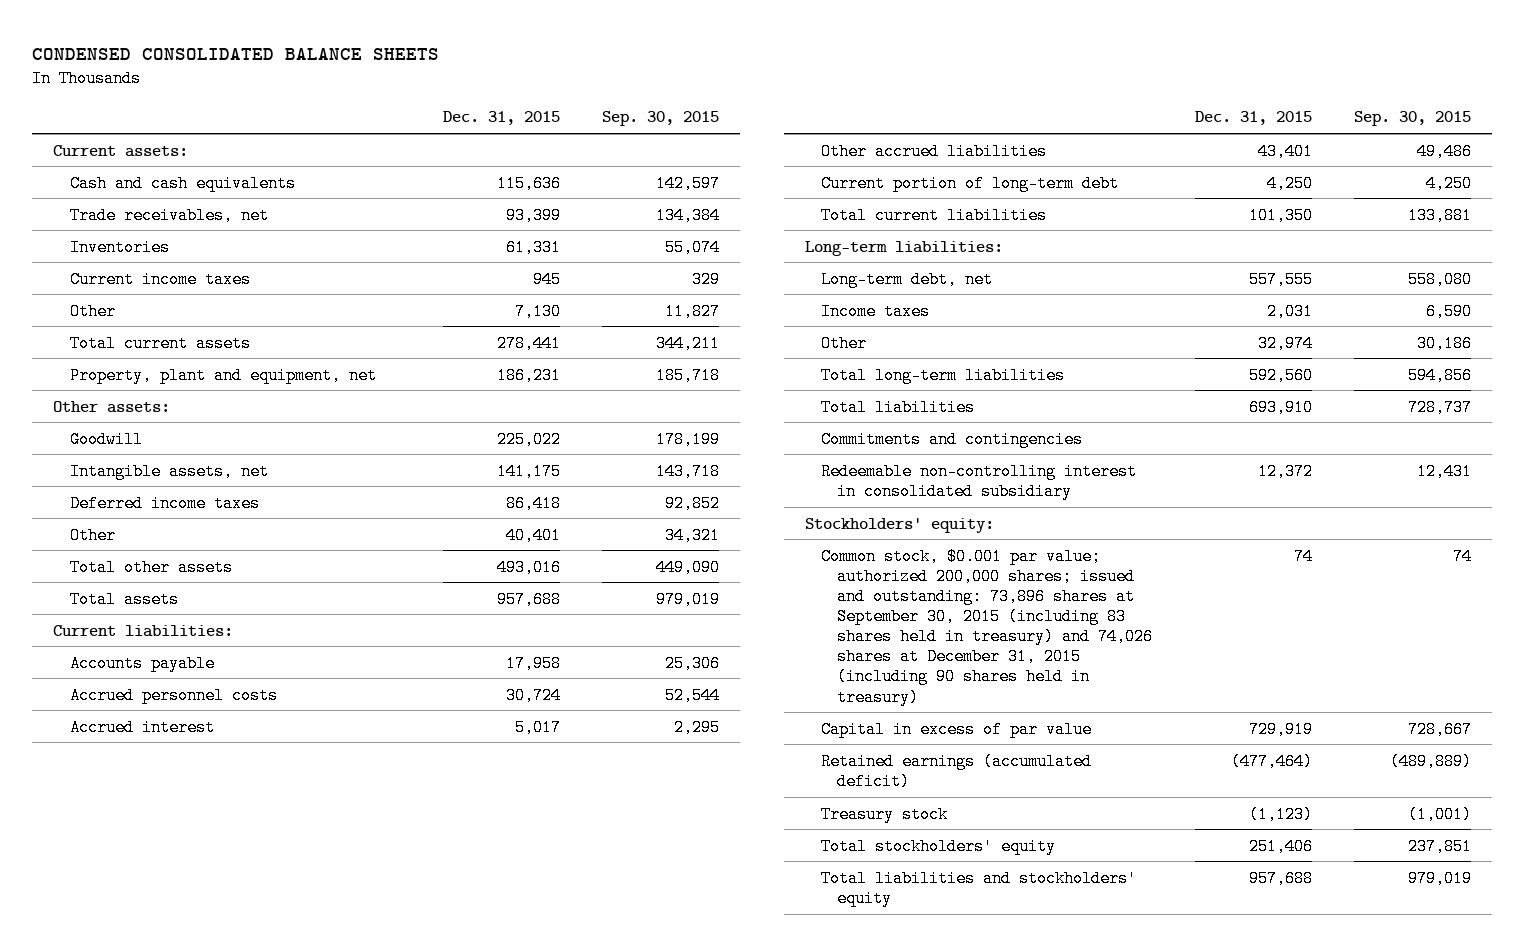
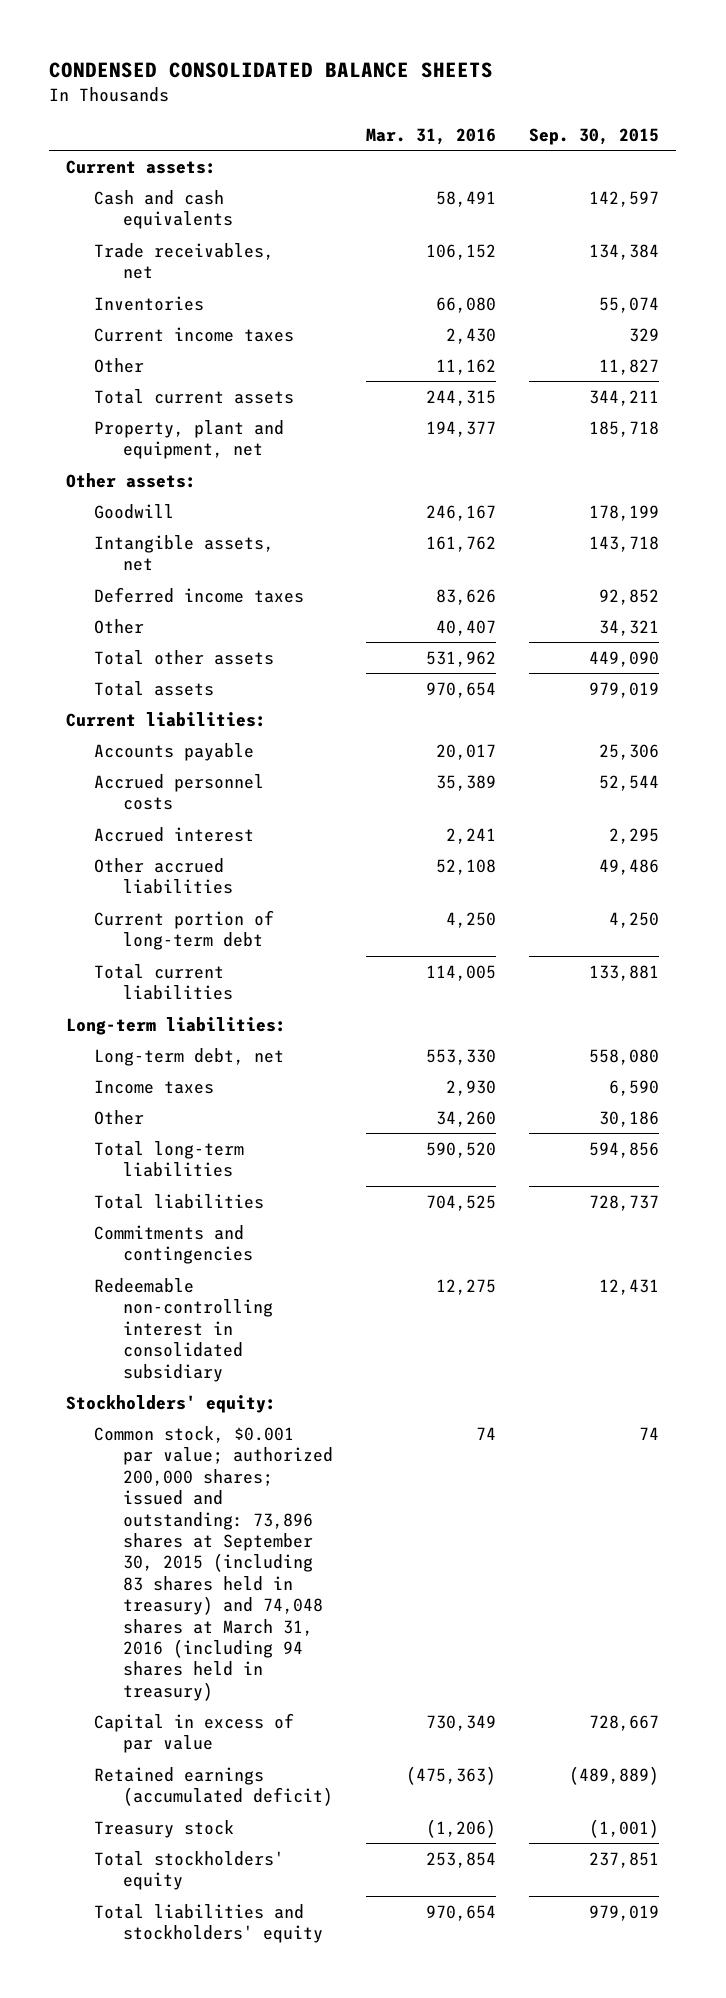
- | Dec. 31, 2015 | Sep. 30, 2015
+ | Mar. 31, 2016 | Sep. 30, 2015
- Common stock, $0.001 par value; authorized 200,000 shares; issued and outstanding: 73,896 shares at September 30, 2015 (including 83 shares held in treasury) and 74,026 shares at December 31, 2015 (including 90 shares held in treasury) | 74 | 74
+ Common stock, $0.001 par value; authorized 200,000 shares; issued and outstanding: 73,896 shares at September 30, 2015 (including 83 shares held in treasury) and 74,048 shares at March 31, 2016 (including 94 shares held in treasury) | 74 | 74

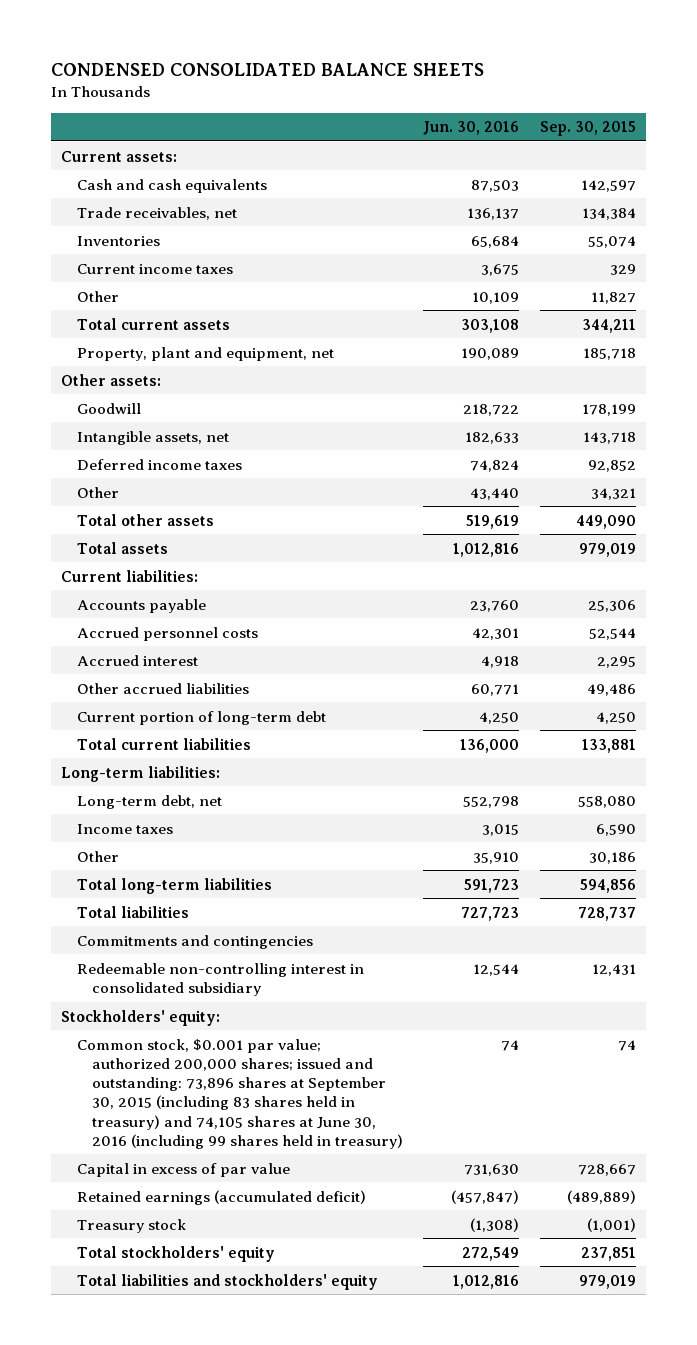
- | Mar. 31, 2016 | Sep. 30, 2015
+ | Jun. 30, 2016 | Sep. 30, 2015
- Common stock, $0.001 par value; authorized 200,000 shares; issued and outstanding: 73,896 shares at September 30, 2015 (including 83 shares held in treasury) and 74,048 shares at March 31, 2016 (including 94 shares held in treasury) | 74 | 74
+ Common stock, $0.001 par value; authorized 200,000 shares; issued and outstanding: 73,896 shares at September 30, 2015 (including 83 shares held in treasury) and 74,105 shares at June 30, 2016 (including 99 shares held in treasury) | 74 | 74

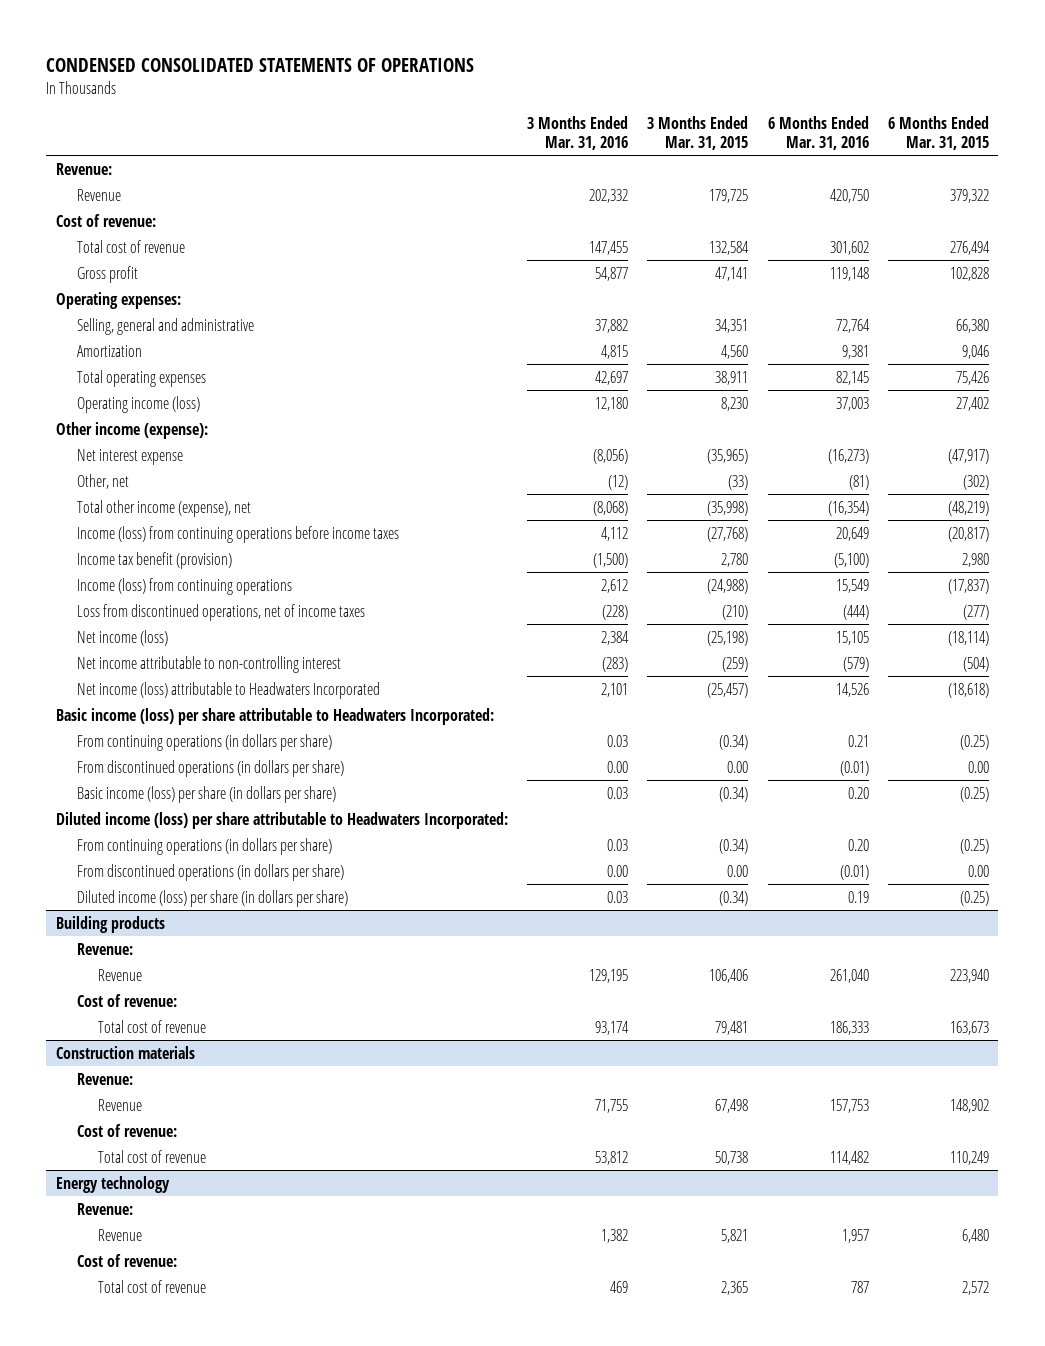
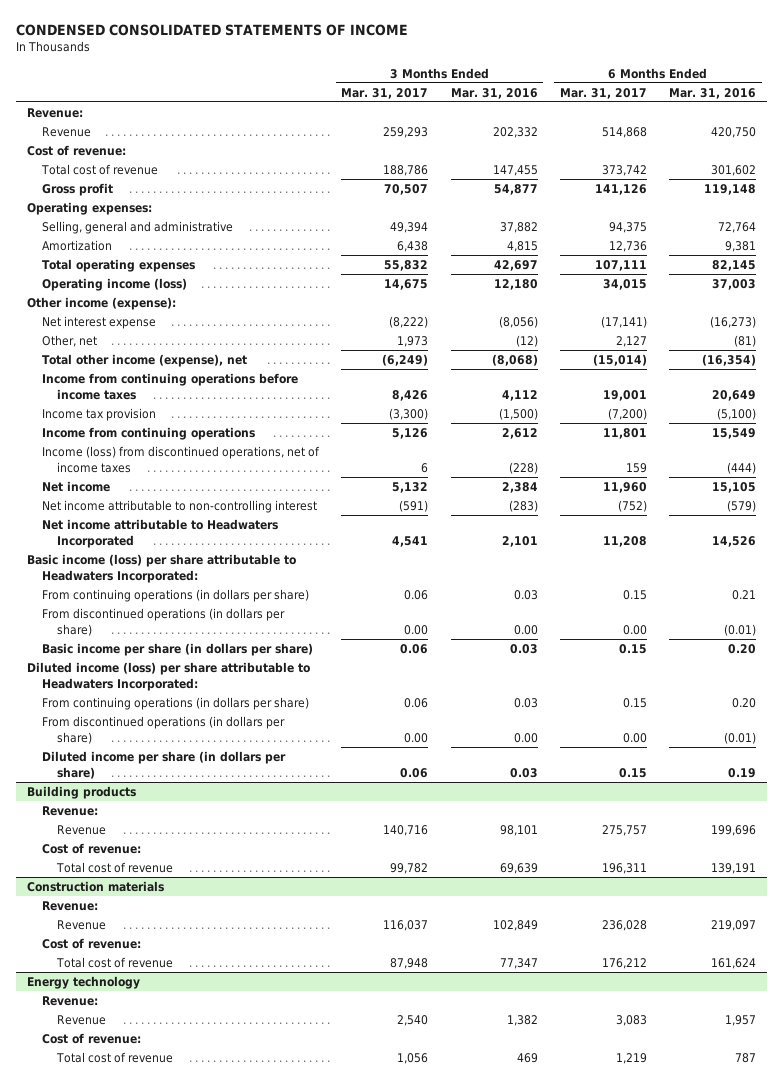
- CONDENSED CONSOLIDATED STATEMENTS OF OPERATIONS
+ CONDENSED CONSOLIDATED STATEMENTS OF INCOME
- | 3 Months Ended Mar. 31, 2016 | 3 Months Ended Mar. 31, 2015 | 6 Months Ended Mar. 31, 2016 | 6 Months Ended Mar. 31, 2015
+ | 3 Months Ended Mar. 31, 2017 | 3 Months Ended Mar. 31, 2016 | 6 Months Ended Mar. 31, 2017 | 6 Months Ended Mar. 31, 2016
- Income (loss) from continuing operations before income taxes | 4,112 | (27,768) | 20,649 | (20,817)
- Income tax benefit (provision) | (1,500) | 2,780 | (5,100) | 2,980
- Income (loss) from continuing operations | 2,612 | (24,988) | 15,549 | (17,837)
- Loss from discontinued operations, net of income taxes | (228) | (210) | (444) | (277)
- Net income (loss) | 2,384 | (25,198) | 15,105 | (18,114)
+ Income from continuing operations before income taxes | 8,426 | 4,112 | 19,001 | 20,649
+ Income tax provision | (3,300) | (1,500) | (7,200) | (5,100)
+ Income from continuing operations | 5,126 | 2,612 | 11,801 | 15,549
+ Income (loss) from discontinued operations, net of income taxes | 6 | (228) | 159 | (444)
+ Net income | 5,132 | 2,384 | 11,960 | 15,105
- Net income (loss) attributable to Headwaters Incorporated | 2,101 | (25,457) | 14,526 | (18,618)
+ Net income attributable to Headwaters Incorporated | 4,541 | 2,101 | 11,208 | 14,526
- Basic income (loss) per share (in dollars per share) | 0.03 | (0.34) | 0.20 | (0.25)
+ Basic income per share (in dollars per share) | 0.06 | 0.03 | 0.15 | 0.20
- Diluted income (loss) per share (in dollars per share) | 0.03 | (0.34) | 0.19 | (0.25)
+ Diluted income per share (in dollars per share) | 0.06 | 0.03 | 0.15 | 0.19
@ Building products
- Revenue | 129,195 | 106,406 | 261,040 | 223,940
+ Revenue | 140,716 | 98,101 | 275,757 | 199,696
- Total cost of revenue | 93,174 | 79,481 | 186,333 | 163,673
+ Total cost of revenue | 99,782 | 69,639 | 196,311 | 139,191
@ Construction materials
- Revenue | 71,755 | 67,498 | 157,753 | 148,902
+ Revenue | 116,037 | 102,849 | 236,028 | 219,097
- Total cost of revenue | 53,812 | 50,738 | 114,482 | 110,249
+ Total cost of revenue | 87,948 | 77,347 | 176,212 | 161,624

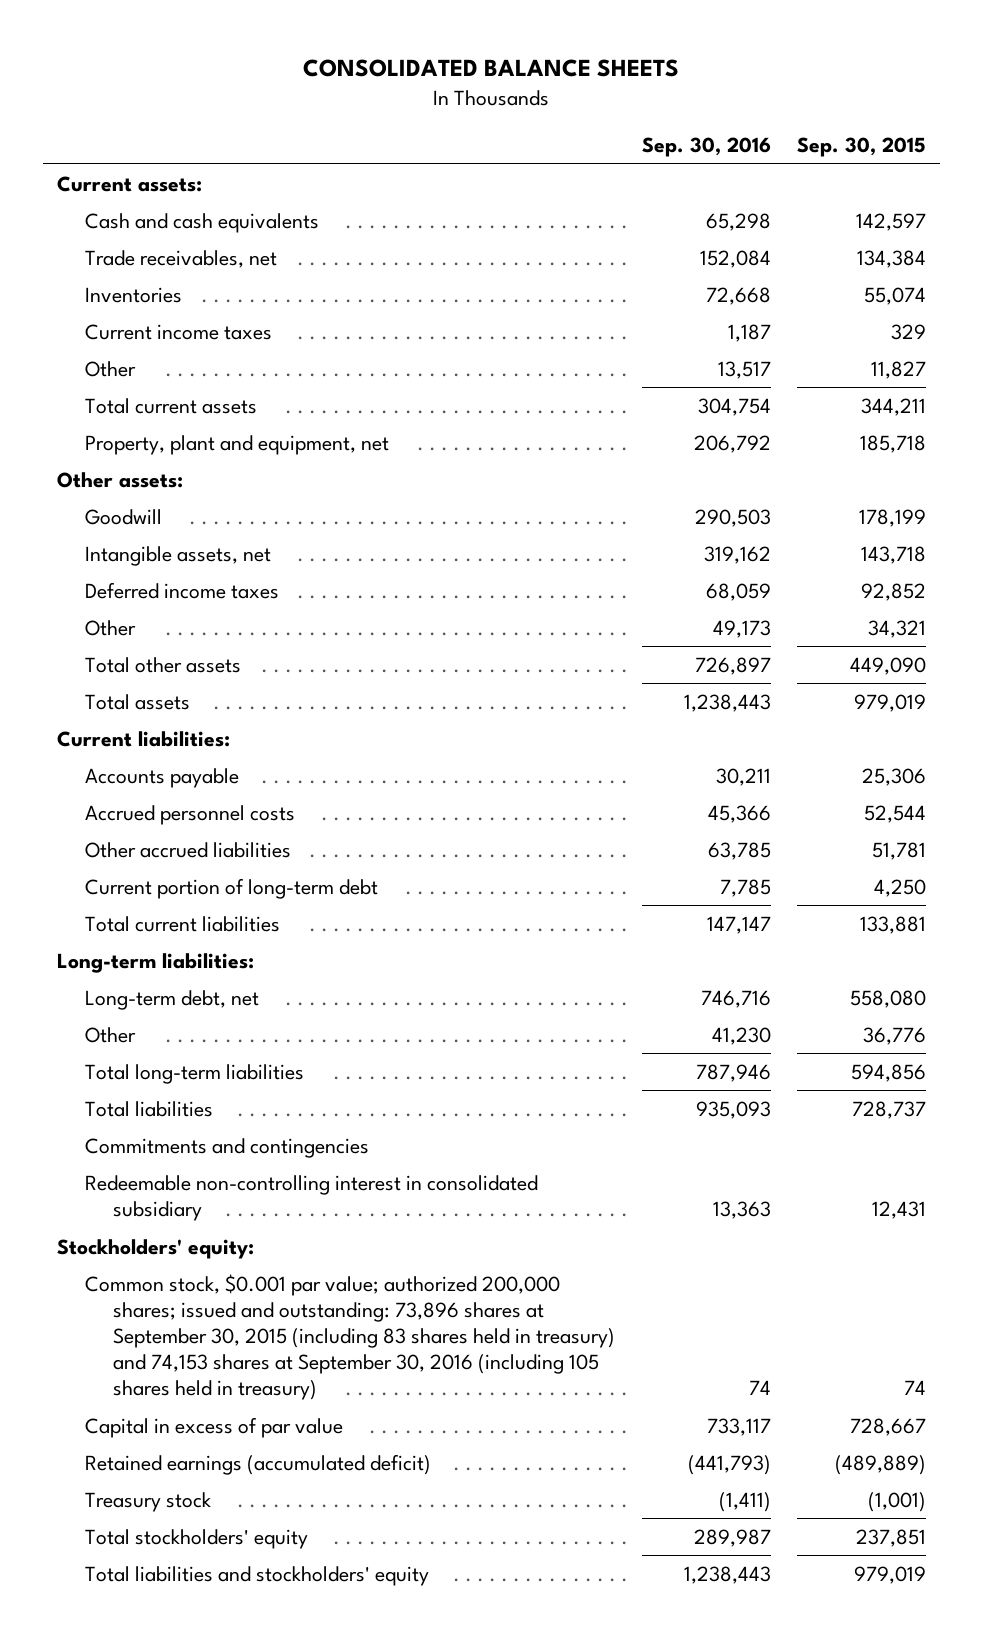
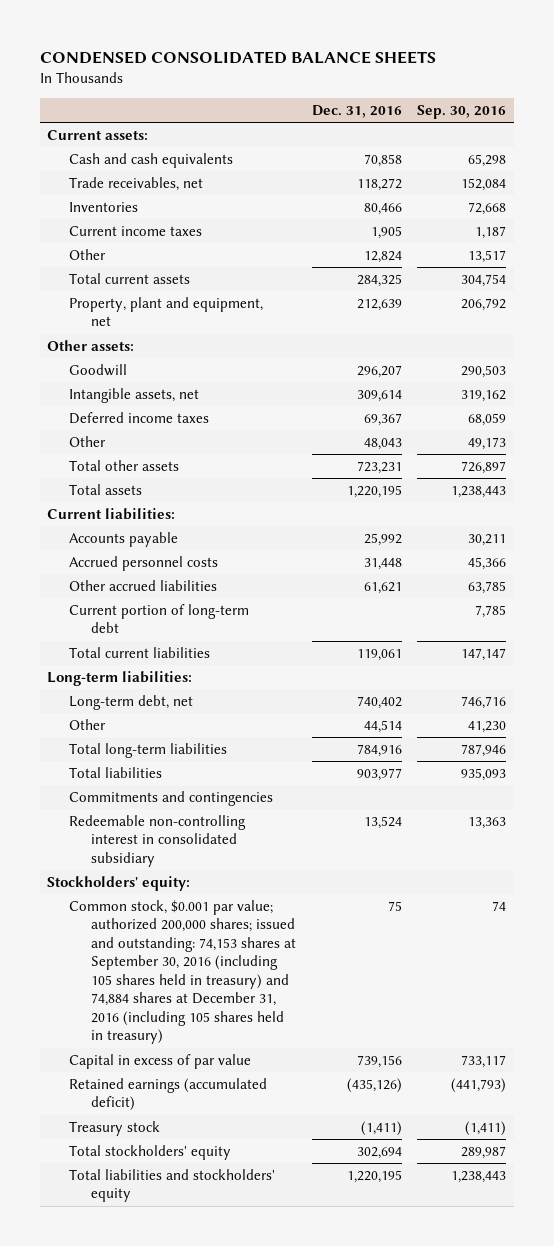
- CONSOLIDATED BALANCE SHEETS
+ CONDENSED CONSOLIDATED BALANCE SHEETS
- | Sep. 30, 2016 | Sep. 30, 2015
+ | Dec. 31, 2016 | Sep. 30, 2016
- Common stock, $0.001 par value; authorized 200,000 shares; issued and outstanding: 73,896 shares at September 30, 2015 (including 83 shares held in treasury) and 74,153 shares at September 30, 2016 (including 105 shares held in treasury) | 74 | 74
+ Common stock, $0.001 par value; authorized 200,000 shares; issued and outstanding: 74,153 shares at September 30, 2016 (including 105 shares held in treasury) and 74,884 shares at December 31, 2016 (including 105 shares held in treasury) | 75 | 74

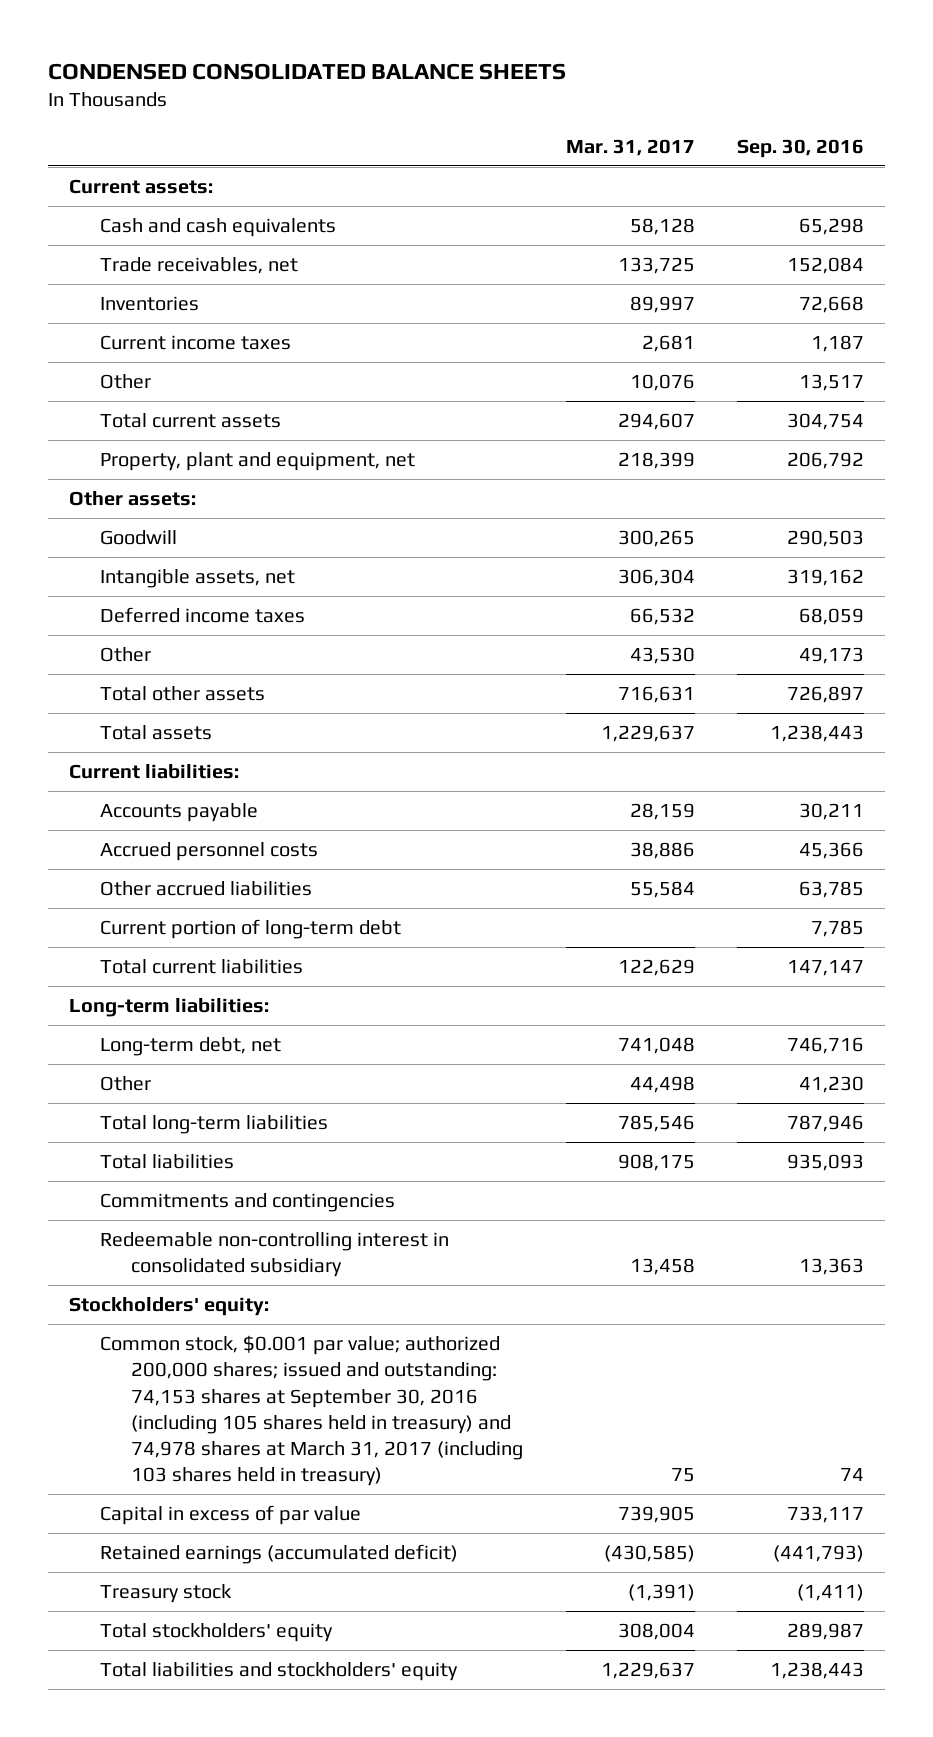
- | Dec. 31, 2016 | Sep. 30, 2016
+ | Mar. 31, 2017 | Sep. 30, 2016
- Common stock, $0.001 par value; authorized 200,000 shares; issued and outstanding: 74,153 shares at September 30, 2016 (including 105 shares held in treasury) and 74,884 shares at December 31, 2016 (including 105 shares held in treasury) | 75 | 74
+ Common stock, $0.001 par value; authorized 200,000 shares; issued and outstanding: 74,153 shares at September 30, 2016 (including 105 shares held in treasury) and 74,978 shares at March 31, 2017 (including 103 shares held in treasury) | 75 | 74

